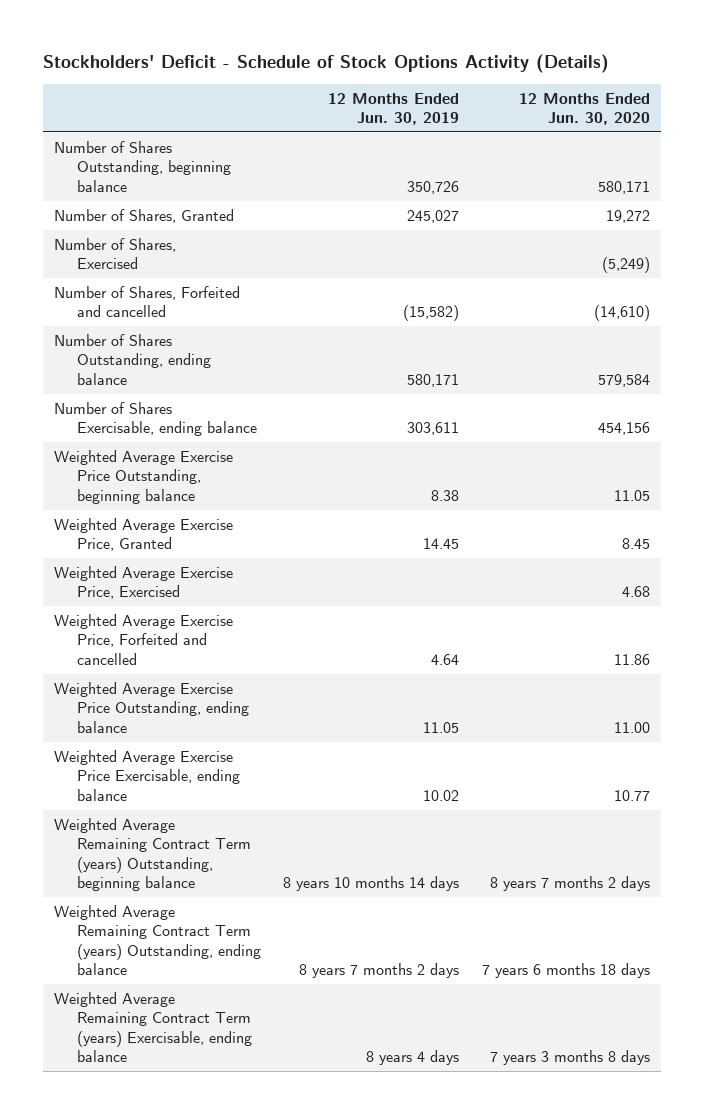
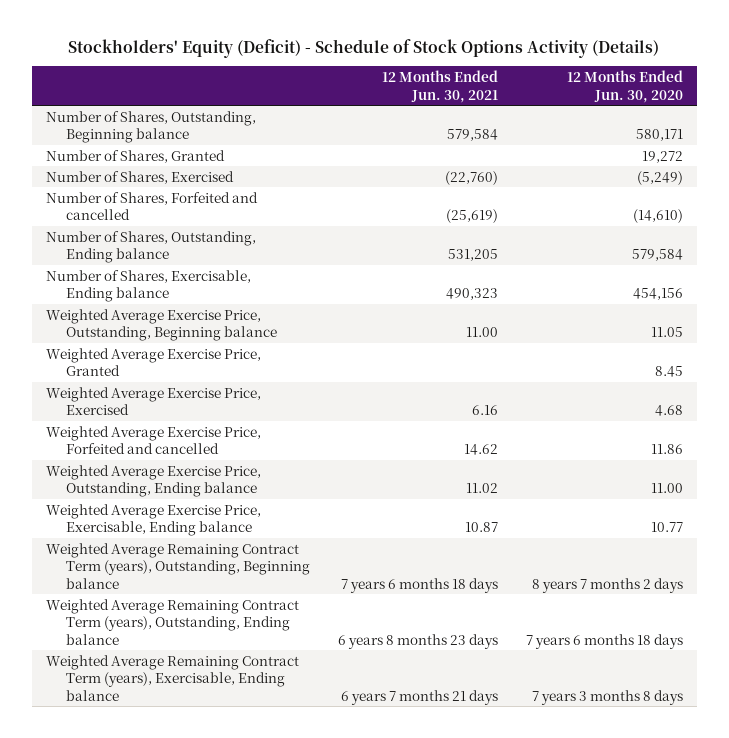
- Stockholders' Deficit - Schedule of Stock Options Activity (Details)
+ Stockholders' Equity (Deficit) - Schedule of Stock Options Activity (Details)
- | 12 Months Ended Jun. 30, 2019 | 12 Months Ended Jun. 30, 2020
+ | 12 Months Ended Jun. 30, 2021 | 12 Months Ended Jun. 30, 2020
- Number of Shares Outstanding, beginning balance | 350,726 | 580,171
+ Number of Shares, Outstanding, Beginning balance | 579,584 | 580,171
- Number of Shares Outstanding, ending balance | 580,171 | 579,584
- Number of Shares Exercisable, ending balance | 303,611 | 454,156
- Weighted Average Exercise Price Outstanding, beginning balance | 8.38 | 11.05
+ Number of Shares, Outstanding, Ending balance | 531,205 | 579,584
+ Number of Shares, Exercisable, Ending balance | 490,323 | 454,156
+ Weighted Average Exercise Price, Outstanding, Beginning balance | 11.00 | 11.05
- Weighted Average Exercise Price Outstanding, ending balance | 11.05 | 11.00
- Weighted Average Exercise Price Exercisable, ending balance | 10.02 | 10.77
- Weighted Average Remaining Contract Term (years) Outstanding, beginning balance | 8 years 10 months 14 days | 8 years 7 months 2 days
- Weighted Average Remaining Contract Term (years) Outstanding, ending balance | 8 years 7 months 2 days | 7 years 6 months 18 days
- Weighted Average Remaining Contract Term (years) Exercisable, ending balance | 8 years 4 days | 7 years 3 months 8 days
+ Weighted Average Exercise Price, Outstanding, Ending balance | 11.02 | 11.00
+ Weighted Average Exercise Price, Exercisable, Ending balance | 10.87 | 10.77
+ Weighted Average Remaining Contract Term (years), Outstanding, Beginning balance | 7 years 6 months 18 days | 8 years 7 months 2 days
+ Weighted Average Remaining Contract Term (years), Outstanding, Ending balance | 6 years 8 months 23 days | 7 years 6 months 18 days
+ Weighted Average Remaining Contract Term (years), Exercisable, Ending balance | 6 years 7 months 21 days | 7 years 3 months 8 days

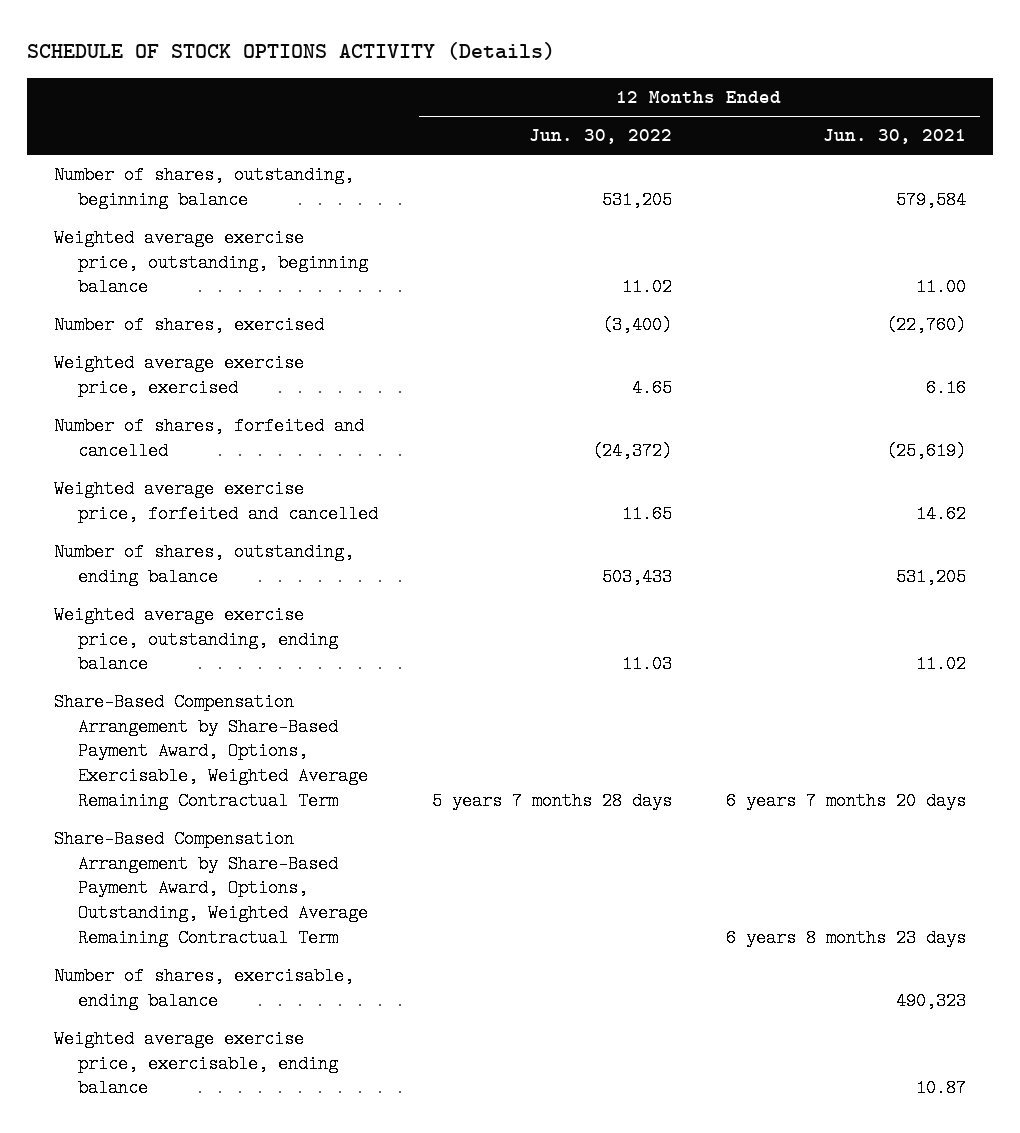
- Stockholders' Equity (Deficit) - Schedule of Stock Options Activity (Details)
+ SCHEDULE OF STOCK OPTIONS ACTIVITY (Details)
- | 12 Months Ended Jun. 30, 2021 | 12 Months Ended Jun. 30, 2020
+ | 12 Months Ended Jun. 30, 2022 | 12 Months Ended Jun. 30, 2021
- Number of Shares, Outstanding, Beginning balance | 579,584 | 580,171
- Number of Shares, Granted | | 19,272
- Number of Shares, Exercised | (22,760) | (5,249)
- Number of Shares, Forfeited and cancelled | (25,619) | (14,610)
- Number of Shares, Outstanding, Ending balance | 531,205 | 579,584
- Number of Shares, Exercisable, Ending balance | 490,323 | 454,156
- Weighted Average Exercise Price, Outstanding, Beginning balance | 11.00 | 11.05
- Weighted Average Exercise Price, Granted | | 8.45
- Weighted Average Exercise Price, Exercised | 6.16 | 4.68
- Weighted Average Exercise Price, Forfeited and cancelled | 14.62 | 11.86
- Weighted Average Exercise Price, Outstanding, Ending balance | 11.02 | 11.00
- Weighted Average Exercise Price, Exercisable, Ending balance | 10.87 | 10.77
- Weighted Average Remaining Contract Term (years), Outstanding, Beginning balance | 7 years 6 months 18 days | 8 years 7 months 2 days
- Weighted Average Remaining Contract Term (years), Outstanding, Ending balance | 6 years 8 months 23 days | 7 years 6 months 18 days
- Weighted Average Remaining Contract Term (years), Exercisable, Ending balance | 6 years 7 months 21 days | 7 years 3 months 8 days
+ Number of shares, outstanding, beginning balance | 531,205 | 579,584
+ Weighted average exercise price, outstanding, beginning balance | 11.02 | 11.00
+ Number of shares, exercised | (3,400) | (22,760)
+ Weighted average exercise price, exercised | 4.65 | 6.16
+ Number of shares, forfeited and cancelled | (24,372) | (25,619)
+ Weighted average exercise price, forfeited and cancelled | 11.65 | 14.62
+ Number of shares, outstanding, ending balance | 503,433 | 531,205
+ Weighted average exercise price, outstanding, ending balance | 11.03 | 11.02
+ Share-Based Compensation Arrangement by Share-Based Payment Award, Options, Exercisable, Weighted Average Remaining Contractual Term | 5 years 7 months 28 days | 6 years 7 months 20 days
+ Share-Based Compensation Arrangement by Share-Based Payment Award, Options, Outstanding, Weighted Average Remaining Contractual Term | | 6 years 8 months 23 days
+ Number of shares, exercisable, ending balance | | 490,323
+ Weighted average exercise price, exercisable, ending balance | | 10.87

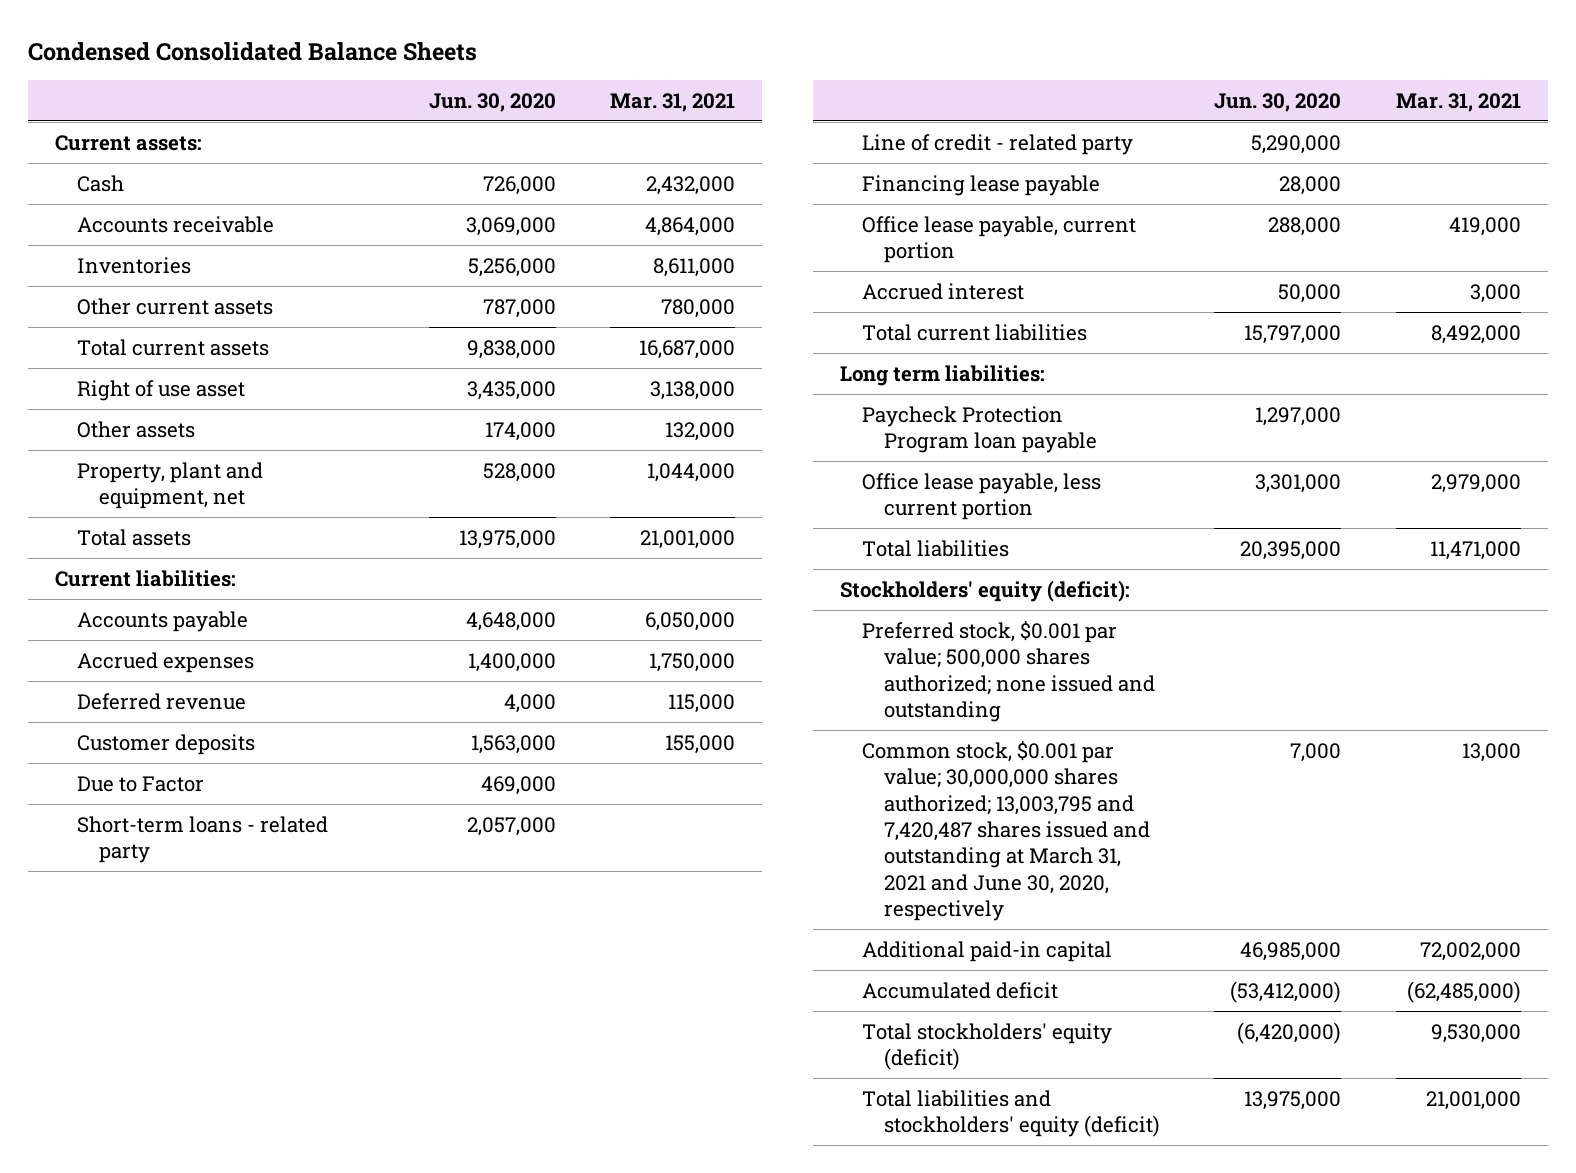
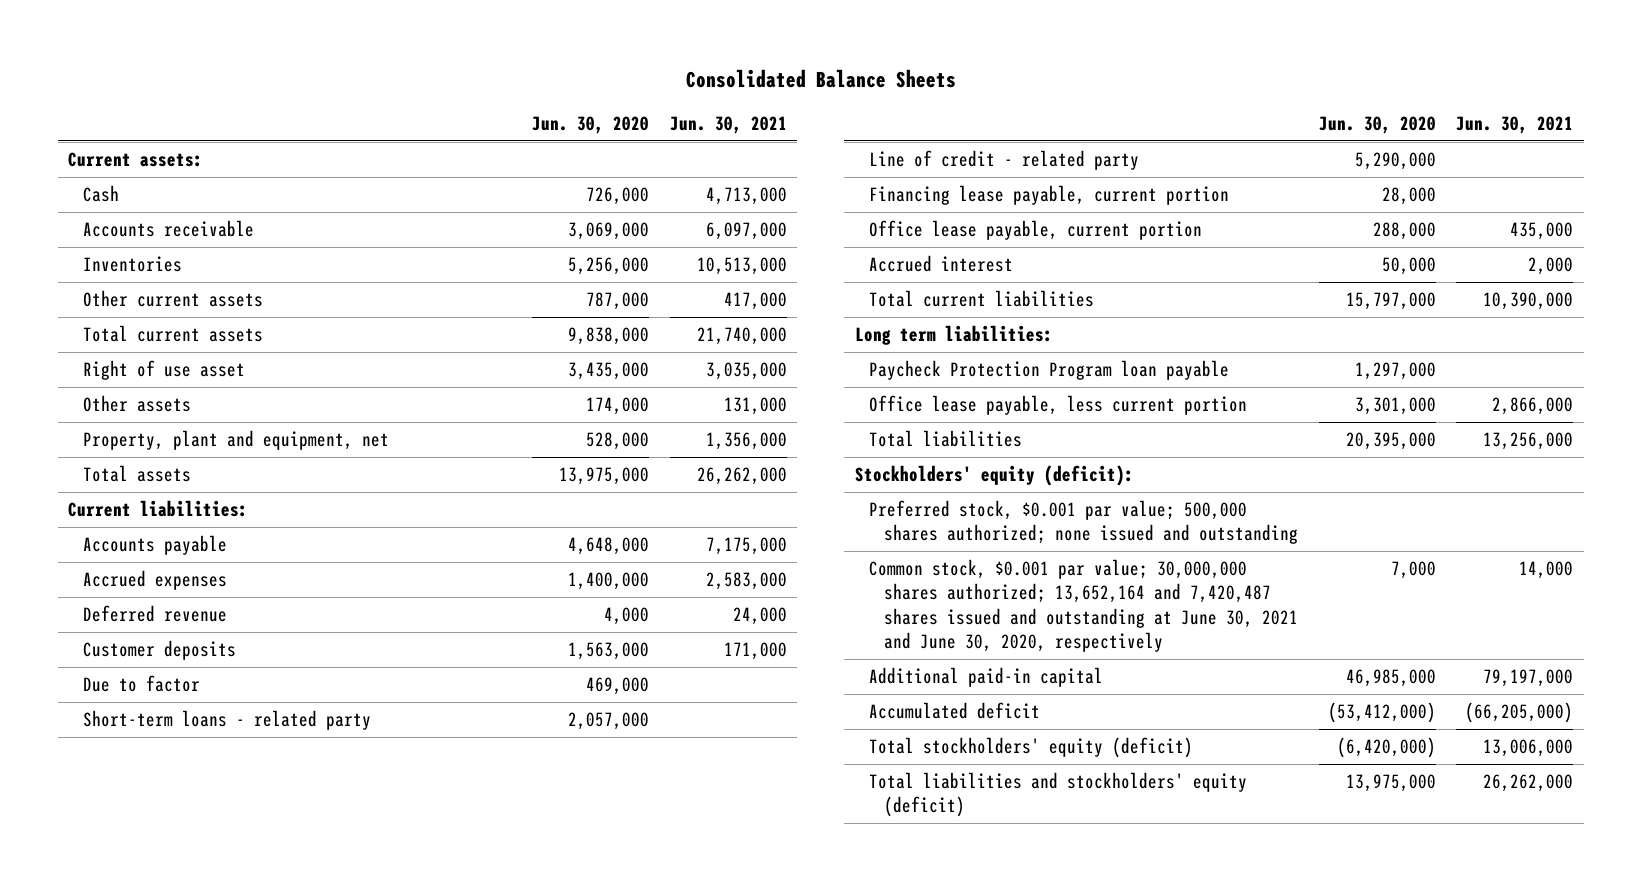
- Condensed Consolidated Balance Sheets
+ Consolidated Balance Sheets
- | Jun. 30, 2020 | Mar. 31, 2021
+ | Jun. 30, 2020 | Jun. 30, 2021
- Due to Factor | 469,000 |
+ Due to factor | 469,000 |
- Financing lease payable | 28,000 |
+ Financing lease payable, current portion | 28,000 |
- Common stock, $0.001 par value; 30,000,000 shares authorized; 13,003,795 and 7,420,487 shares issued and outstanding at March 31, 2021 and June 30, 2020, respectively | 7,000 | 13,000
+ Common stock, $0.001 par value; 30,000,000 shares authorized; 13,652,164 and 7,420,487 shares issued and outstanding at June 30, 2021 and June 30, 2020, respectively | 7,000 | 14,000

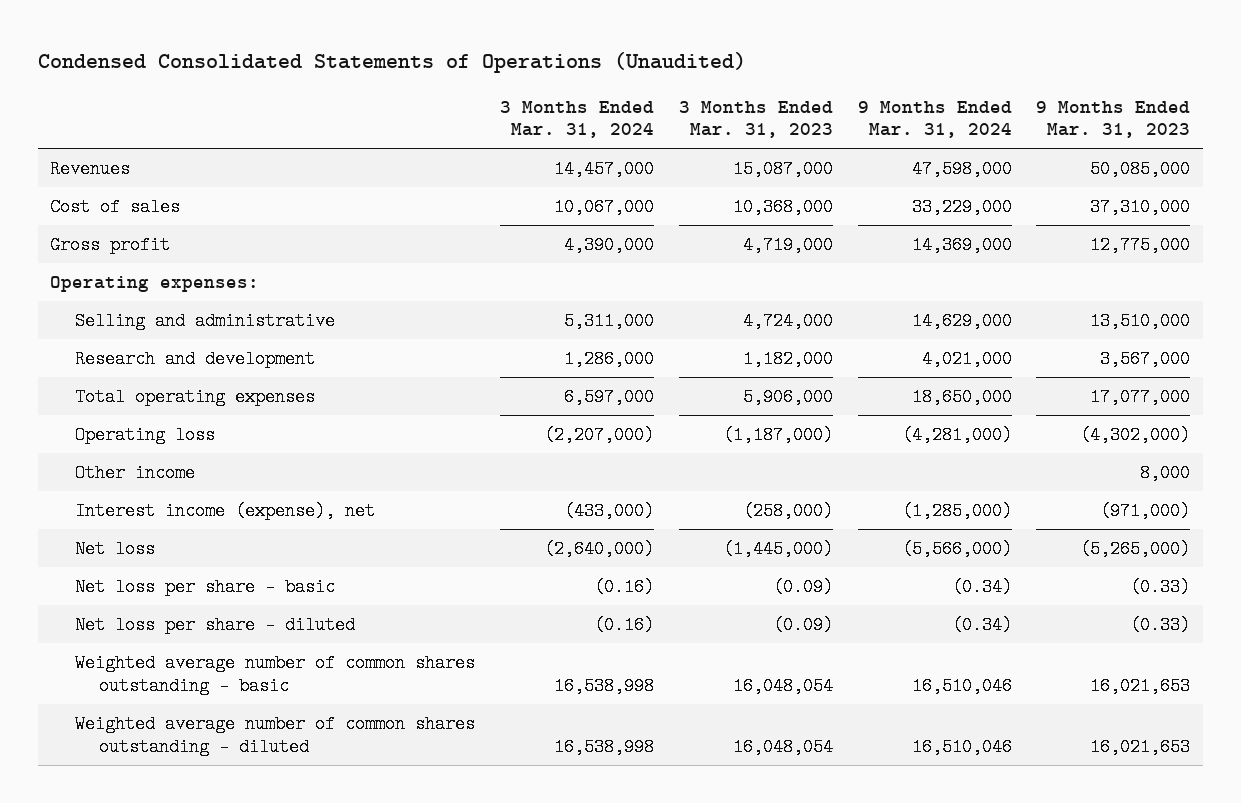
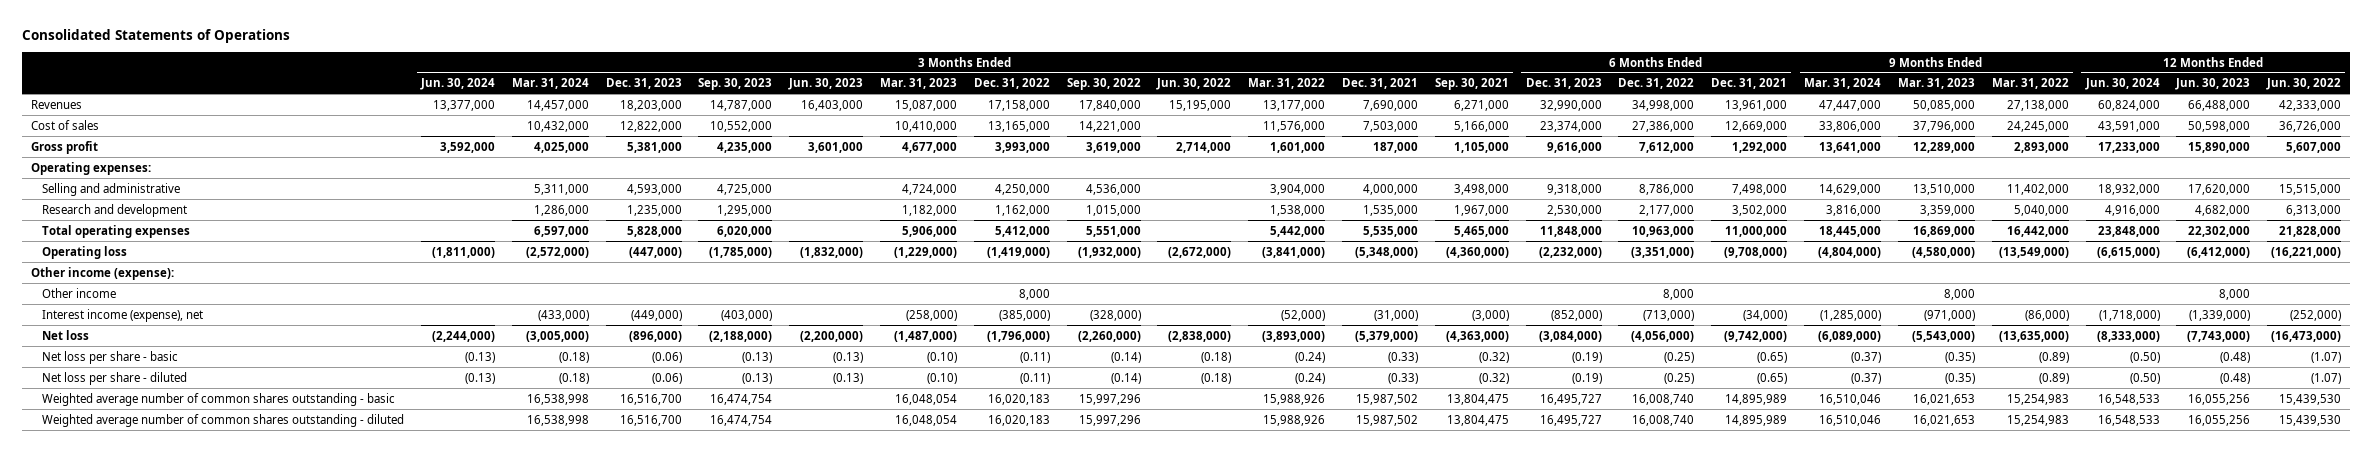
- Condensed Consolidated Statements of Operations (Unaudited)
+ Consolidated Statements of Operations
- | 3 Months Ended Mar. 31, 2024 | 3 Months Ended Mar. 31, 2023 | 9 Months Ended Mar. 31, 2024 | 9 Months Ended Mar. 31, 2023
+ | 3 Months Ended Jun. 30, 2024 | 3 Months Ended Mar. 31, 2024 | 3 Months Ended Dec. 31, 2023 | 3 Months Ended Sep. 30, 2023 | 3 Months Ended Jun. 30, 2023 | 3 Months Ended Mar. 31, 2023 | 3 Months Ended Dec. 31, 2022 | 3 Months Ended Sep. 30, 2022 | 3 Months Ended Jun. 30, 2022 | 3 Months Ended Mar. 31, 2022 | 3 Months Ended Dec. 31, 2021 | 3 Months Ended Sep. 30, 2021 | 6 Months Ended Dec. 31, 2023 | 6 Months Ended Dec. 31, 2022 | 6 Months Ended Dec. 31, 2021 | 9 Months Ended Mar. 31, 2024 | 9 Months Ended Mar. 31, 2023 | 9 Months Ended Mar. 31, 2022 | 12 Months Ended Jun. 30, 2024 | 12 Months Ended Jun. 30, 2023 | 12 Months Ended Jun. 30, 2022
- Revenues | 14,457,000 | 15,087,000 | 47,598,000 | 50,085,000
- Cost of sales | 10,067,000 | 10,368,000 | 33,229,000 | 37,310,000
- Gross profit | 4,390,000 | 4,719,000 | 14,369,000 | 12,775,000
+ Revenues | 13,377,000 | 14,457,000 | 18,203,000 | 14,787,000 | 16,403,000 | 15,087,000 | 17,158,000 | 17,840,000 | 15,195,000 | 13,177,000 | 7,690,000 | 6,271,000 | 32,990,000 | 34,998,000 | 13,961,000 | 47,447,000 | 50,085,000 | 27,138,000 | 60,824,000 | 66,488,000 | 42,333,000
+ Cost of sales | | 10,432,000 | 12,822,000 | 10,552,000 | | 10,410,000 | 13,165,000 | 14,221,000 | | 11,576,000 | 7,503,000 | 5,166,000 | 23,374,000 | 27,386,000 | 12,669,000 | 33,806,000 | 37,796,000 | 24,245,000 | 43,591,000 | 50,598,000 | 36,726,000
+ Gross profit | 3,592,000 | 4,025,000 | 5,381,000 | 4,235,000 | 3,601,000 | 4,677,000 | 3,993,000 | 3,619,000 | 2,714,000 | 1,601,000 | 187,000 | 1,105,000 | 9,616,000 | 7,612,000 | 1,292,000 | 13,641,000 | 12,289,000 | 2,893,000 | 17,233,000 | 15,890,000 | 5,607,000
- Research and development | 1,286,000 | 1,182,000 | 4,021,000 | 3,567,000
- Total operating expenses | 6,597,000 | 5,906,000 | 18,650,000 | 17,077,000
- Operating loss | (2,207,000) | (1,187,000) | (4,281,000) | (4,302,000)
+ Research and development | | 1,286,000 | 1,235,000 | 1,295,000 | | 1,182,000 | 1,162,000 | 1,015,000 | | 1,538,000 | 1,535,000 | 1,967,000 | 2,530,000 | 2,177,000 | 3,502,000 | 3,816,000 | 3,359,000 | 5,040,000 | 4,916,000 | 4,682,000 | 6,313,000
+ Total operating expenses | | 6,597,000 | 5,828,000 | 6,020,000 | | 5,906,000 | 5,412,000 | 5,551,000 | | 5,442,000 | 5,535,000 | 5,465,000 | 11,848,000 | 10,963,000 | 11,000,000 | 18,445,000 | 16,869,000 | 16,442,000 | 23,848,000 | 22,302,000 | 21,828,000
+ Operating loss | (1,811,000) | (2,572,000) | (447,000) | (1,785,000) | (1,832,000) | (1,229,000) | (1,419,000) | (1,932,000) | (2,672,000) | (3,841,000) | (5,348,000) | (4,360,000) | (2,232,000) | (3,351,000) | (9,708,000) | (4,804,000) | (4,580,000) | (13,549,000) | (6,615,000) | (6,412,000) | (16,221,000)
+ Other income (expense):
- Net loss | (2,640,000) | (1,445,000) | (5,566,000) | (5,265,000)
- Net loss per share - basic | (0.16) | (0.09) | (0.34) | (0.33)
- Net loss per share - diluted | (0.16) | (0.09) | (0.34) | (0.33)
+ Net loss | (2,244,000) | (3,005,000) | (896,000) | (2,188,000) | (2,200,000) | (1,487,000) | (1,796,000) | (2,260,000) | (2,838,000) | (3,893,000) | (5,379,000) | (4,363,000) | (3,084,000) | (4,056,000) | (9,742,000) | (6,089,000) | (5,543,000) | (13,635,000) | (8,333,000) | (7,743,000) | (16,473,000)
+ Net loss per share - basic | (0.13) | (0.18) | (0.06) | (0.13) | (0.13) | (0.10) | (0.11) | (0.14) | (0.18) | (0.24) | (0.33) | (0.32) | (0.19) | (0.25) | (0.65) | (0.37) | (0.35) | (0.89) | (0.50) | (0.48) | (1.07)
+ Net loss per share - diluted | (0.13) | (0.18) | (0.06) | (0.13) | (0.13) | (0.10) | (0.11) | (0.14) | (0.18) | (0.24) | (0.33) | (0.32) | (0.19) | (0.25) | (0.65) | (0.37) | (0.35) | (0.89) | (0.50) | (0.48) | (1.07)

